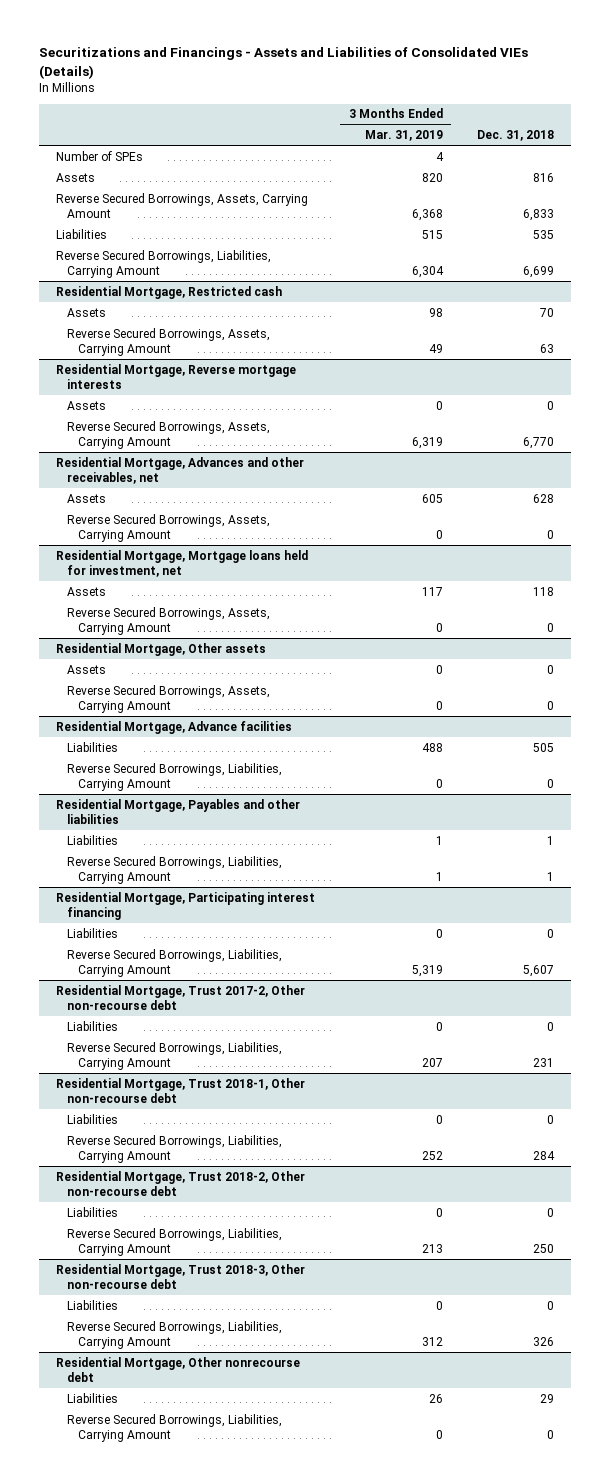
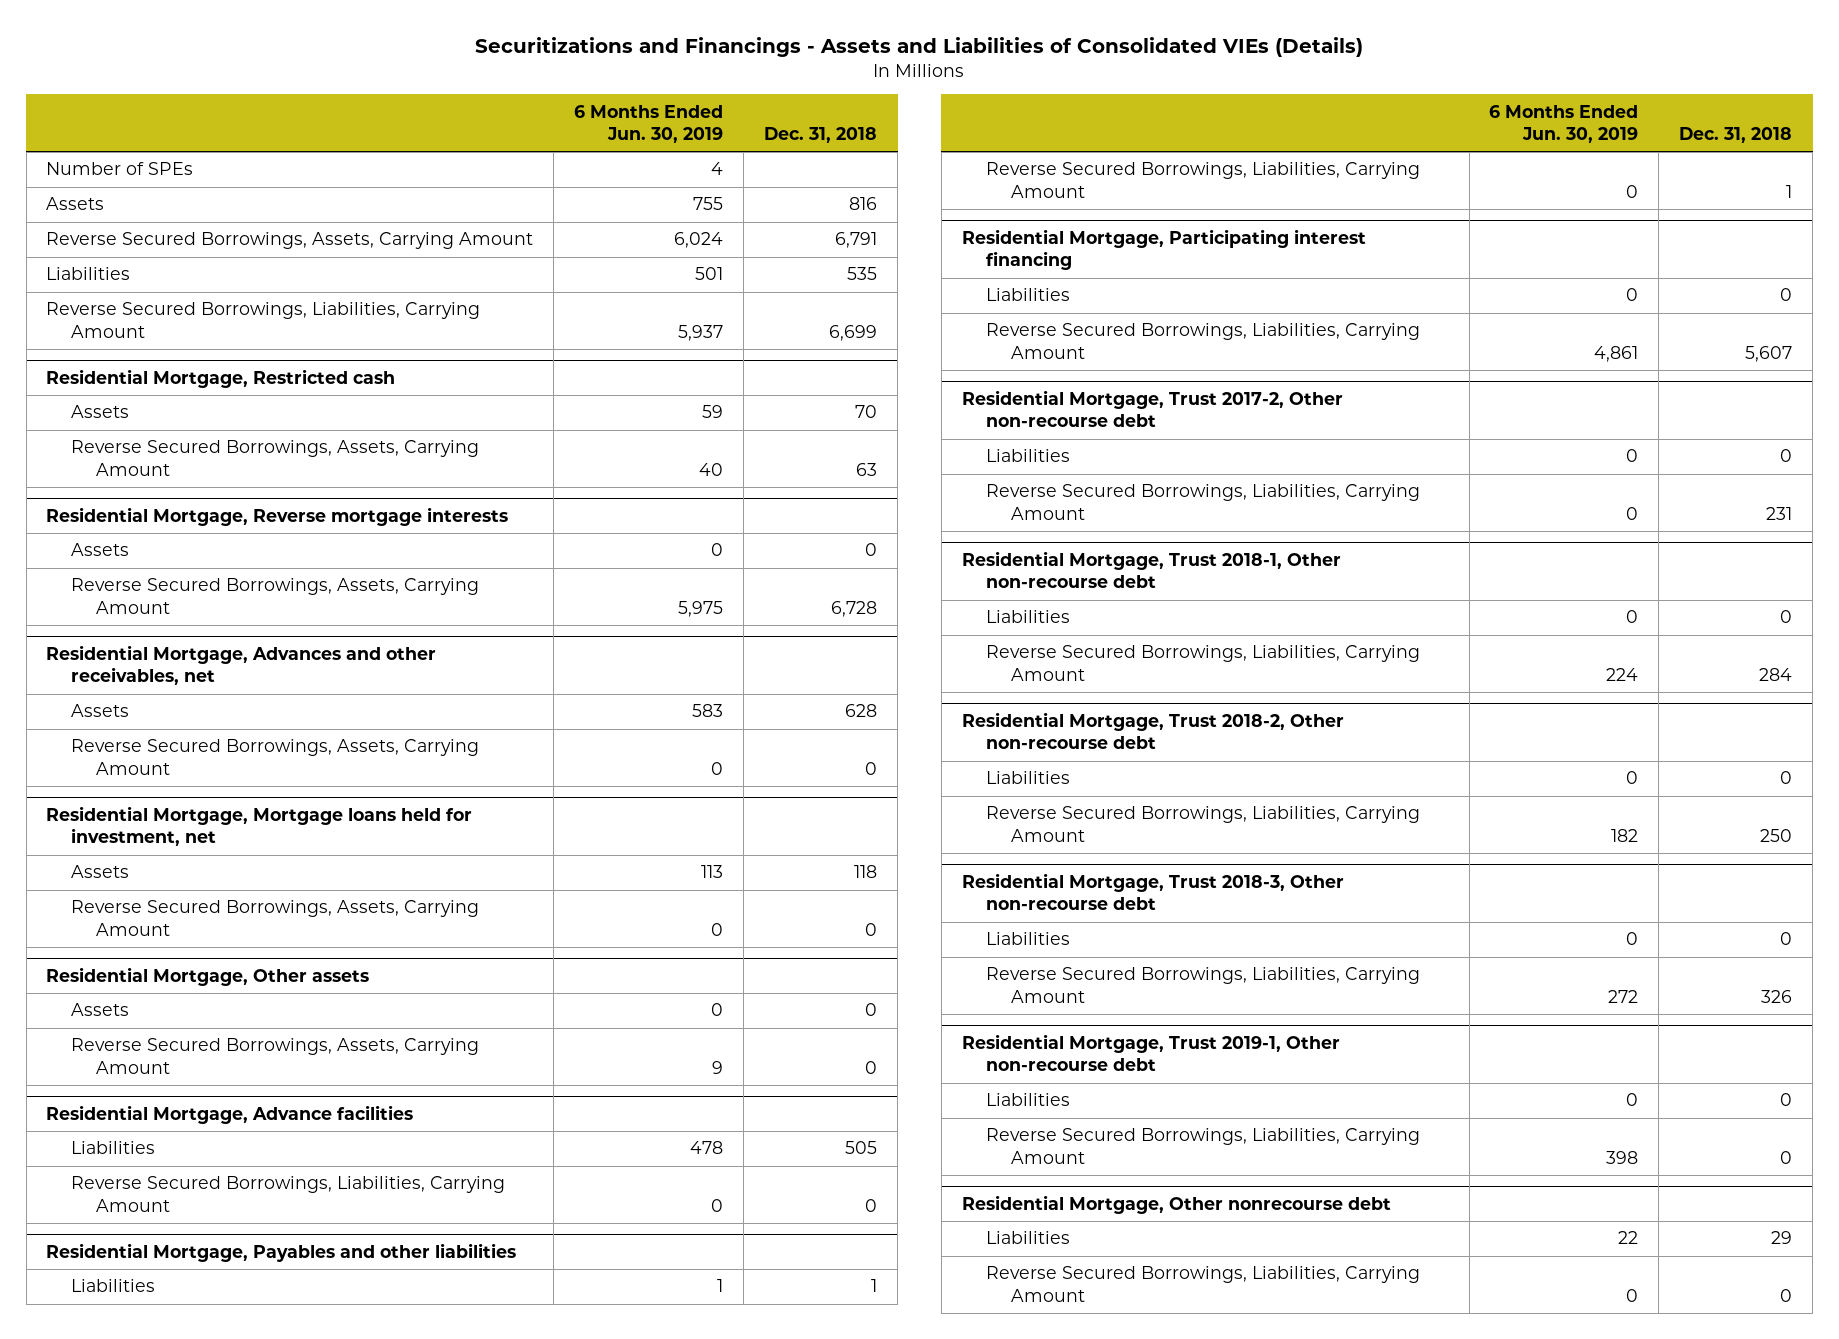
- | 3 Months Ended Mar. 31, 2019 | Dec. 31, 2018
+ | 6 Months Ended Jun. 30, 2019 | Dec. 31, 2018
- Reverse Secured Borrowings, Assets, Carrying Amount | 6,368 | 6,833
+ Reverse Secured Borrowings, Assets, Carrying Amount | 6,024 | 6,791
@ Residential Mortgage, Reverse mortgage interests
- Reverse Secured Borrowings, Assets, Carrying Amount | 6,319 | 6,770
+ Reverse Secured Borrowings, Assets, Carrying Amount | 5,975 | 6,728
+ Residential Mortgage, Trust 2019-1, Other non-recourse debt
+ Liabilities | 0 | 0
+ Reverse Secured Borrowings, Liabilities, Carrying Amount | 398 | 0

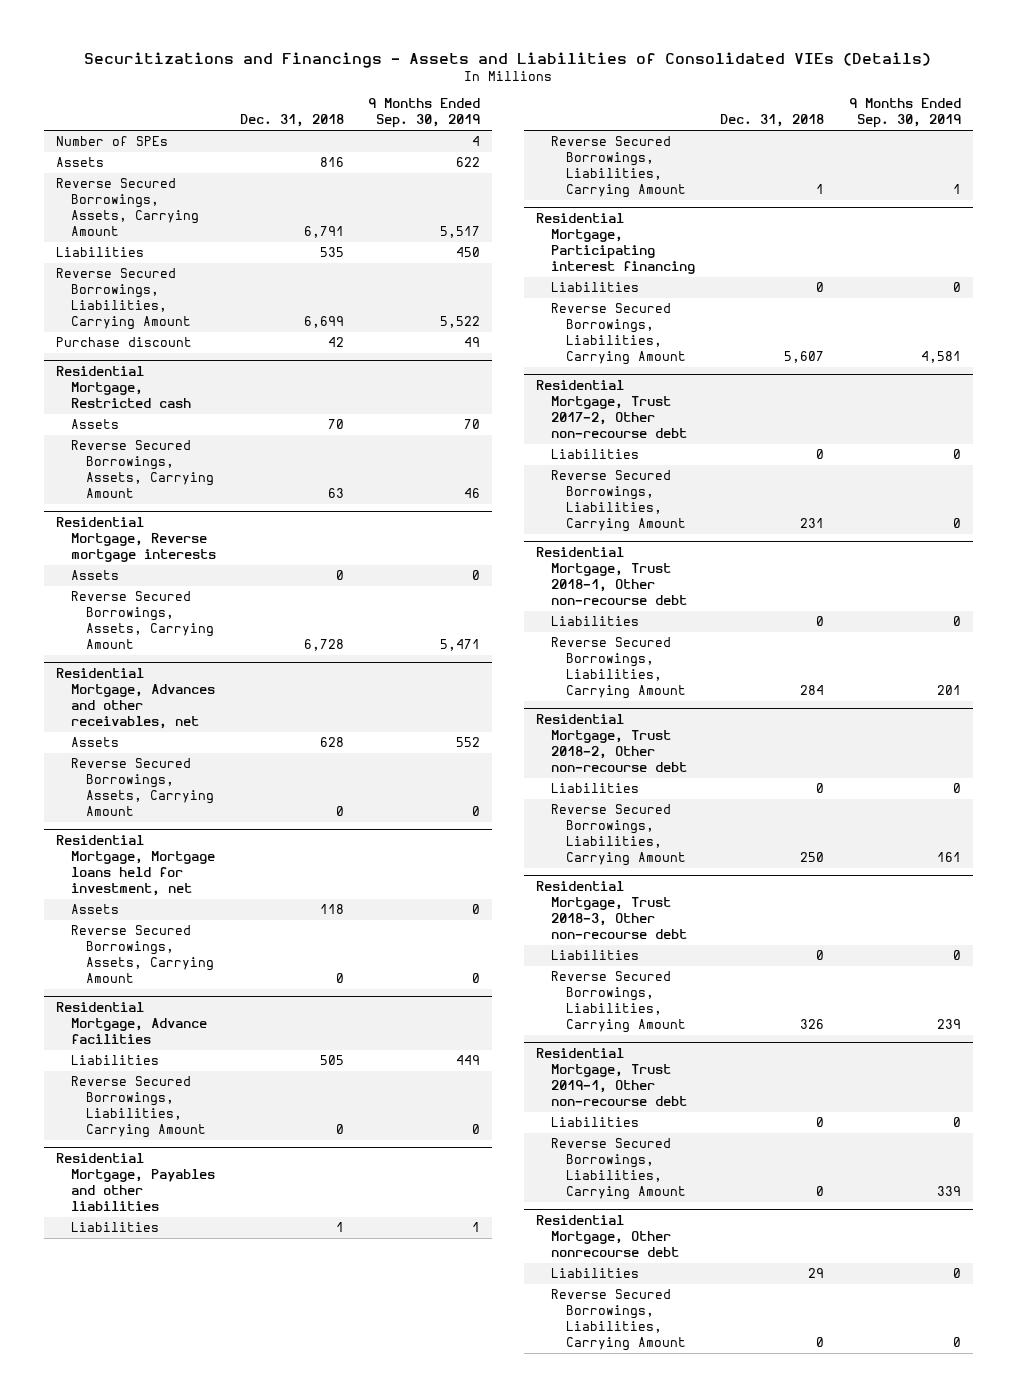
- | 6 Months Ended Jun. 30, 2019 | Dec. 31, 2018
+ | Dec. 31, 2018 | 9 Months Ended Sep. 30, 2019
+ Purchase discount | 42 | 49
- Residential Mortgage, Other assets
- Assets | 0 | 0
- Reverse Secured Borrowings, Assets, Carrying Amount | 9 | 0

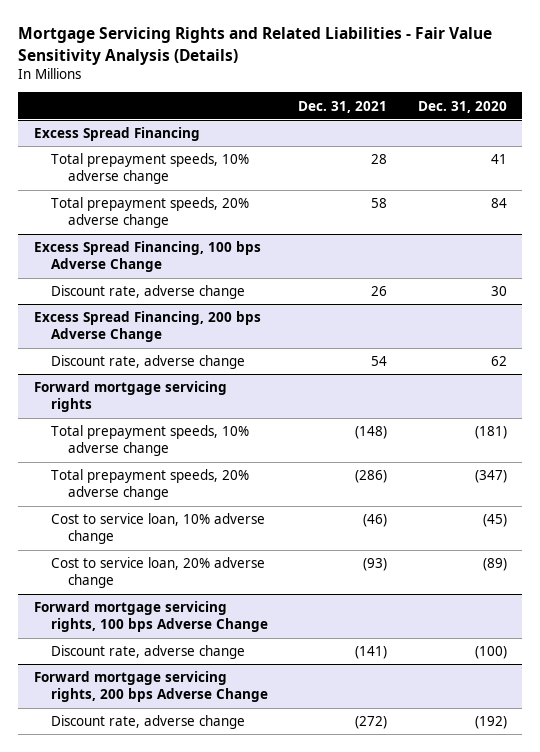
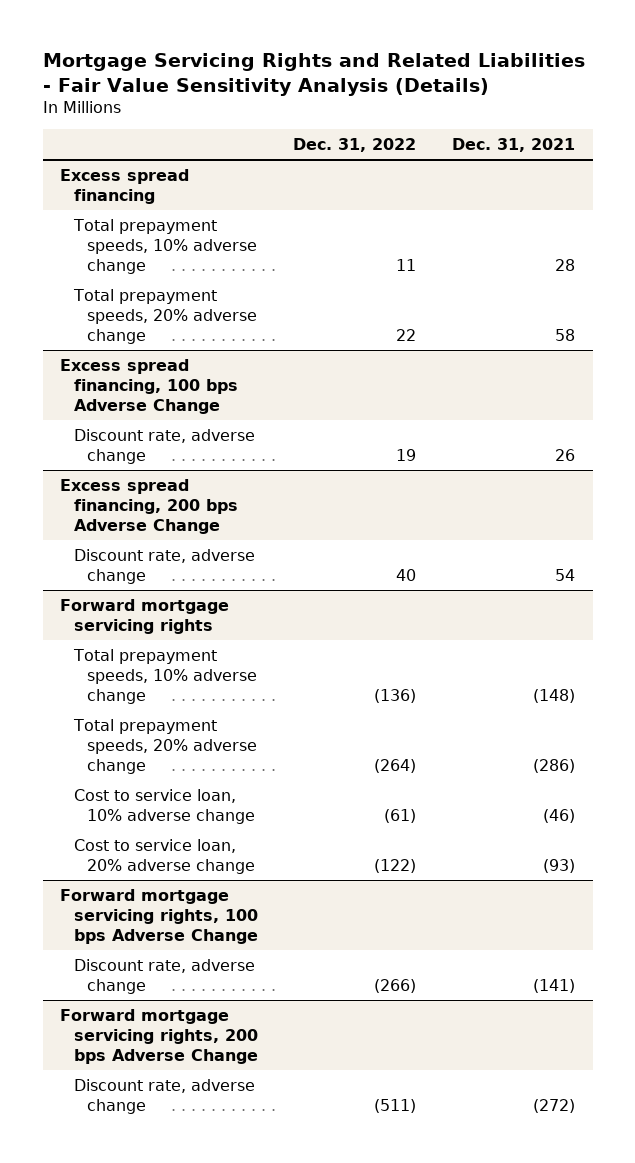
- | Dec. 31, 2021 | Dec. 31, 2020
+ | Dec. 31, 2022 | Dec. 31, 2021
- Excess Spread Financing
+ Excess spread financing
- Excess Spread Financing, 100 bps Adverse Change
+ Excess spread financing, 100 bps Adverse Change
- Excess Spread Financing, 200 bps Adverse Change
+ Excess spread financing, 200 bps Adverse Change

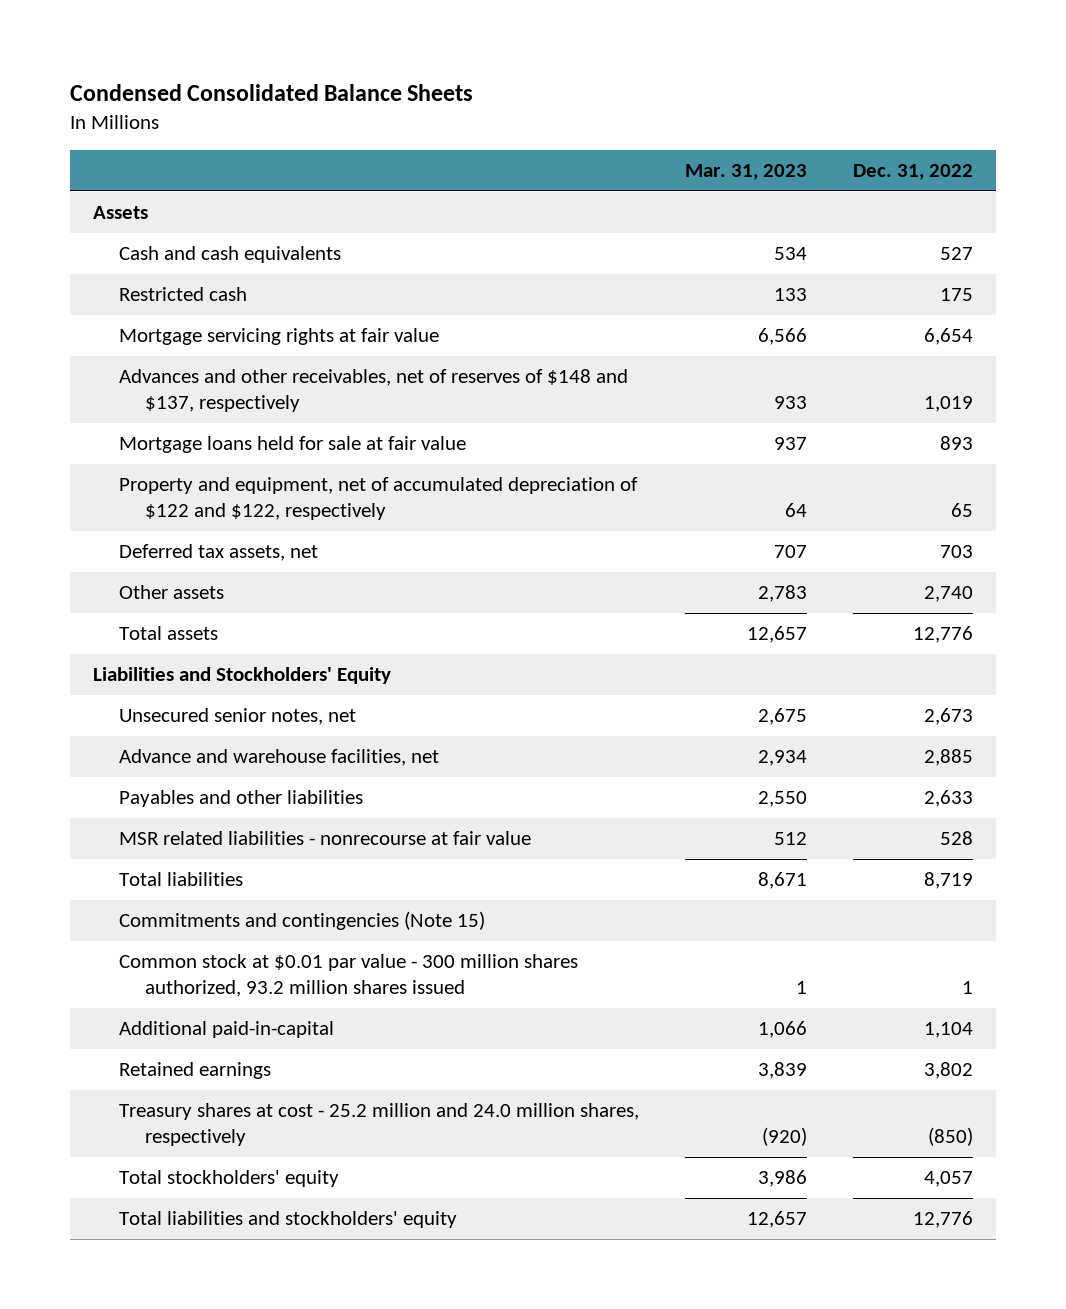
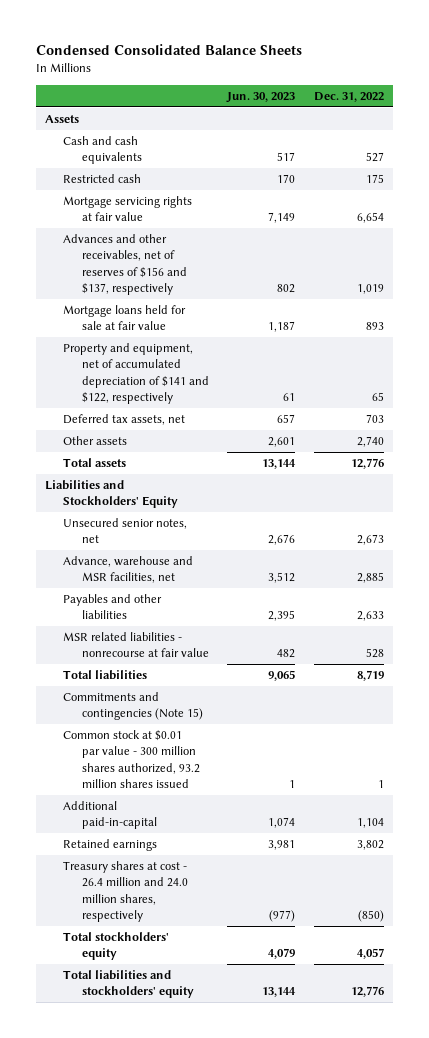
- | Mar. 31, 2023 | Dec. 31, 2022
+ | Jun. 30, 2023 | Dec. 31, 2022
- Advances and other receivables, net of reserves of $148 and $137, respectively | 933 | 1,019
+ Advances and other receivables, net of reserves of $156 and $137, respectively | 802 | 1,019
- Property and equipment, net of accumulated depreciation of $122 and $122, respectively | 64 | 65
+ Property and equipment, net of accumulated depreciation of $141 and $122, respectively | 61 | 65
- Advance and warehouse facilities, net | 2,934 | 2,885
+ Advance, warehouse and MSR facilities, net | 3,512 | 2,885
- Treasury shares at cost - 25.2 million and 24.0 million shares, respectively | (920) | (850)
+ Treasury shares at cost - 26.4 million and 24.0 million shares, respectively | (977) | (850)

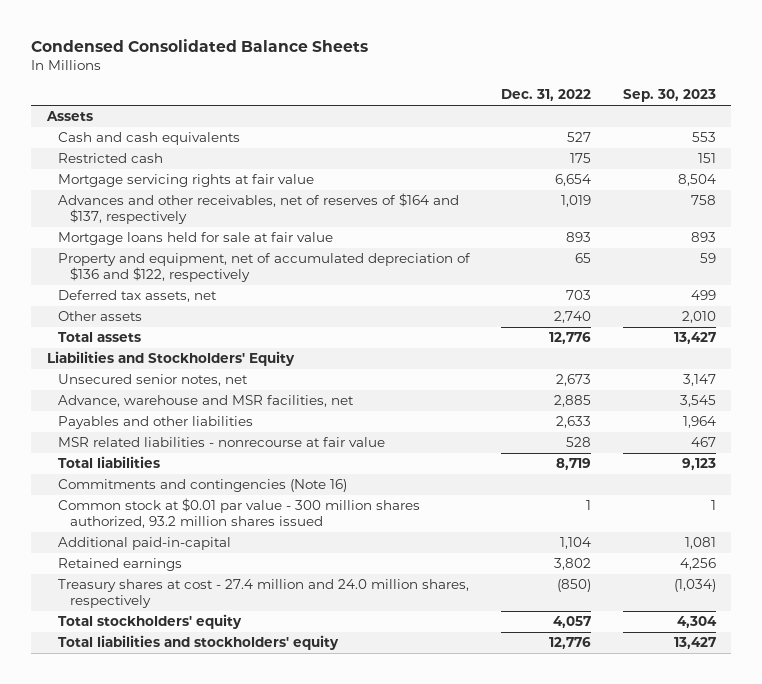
- | Jun. 30, 2023 | Dec. 31, 2022
+ | Dec. 31, 2022 | Sep. 30, 2023
- Advances and other receivables, net of reserves of $156 and $137, respectively | 802 | 1,019
+ Advances and other receivables, net of reserves of $164 and $137, respectively | 1,019 | 758
- Property and equipment, net of accumulated depreciation of $141 and $122, respectively | 61 | 65
+ Property and equipment, net of accumulated depreciation of $136 and $122, respectively | 65 | 59
- Commitments and contingencies (Note 15)
+ Commitments and contingencies (Note 16)
- Treasury shares at cost - 26.4 million and 24.0 million shares, respectively | (977) | (850)
+ Treasury shares at cost - 27.4 million and 24.0 million shares, respectively | (850) | (1,034)

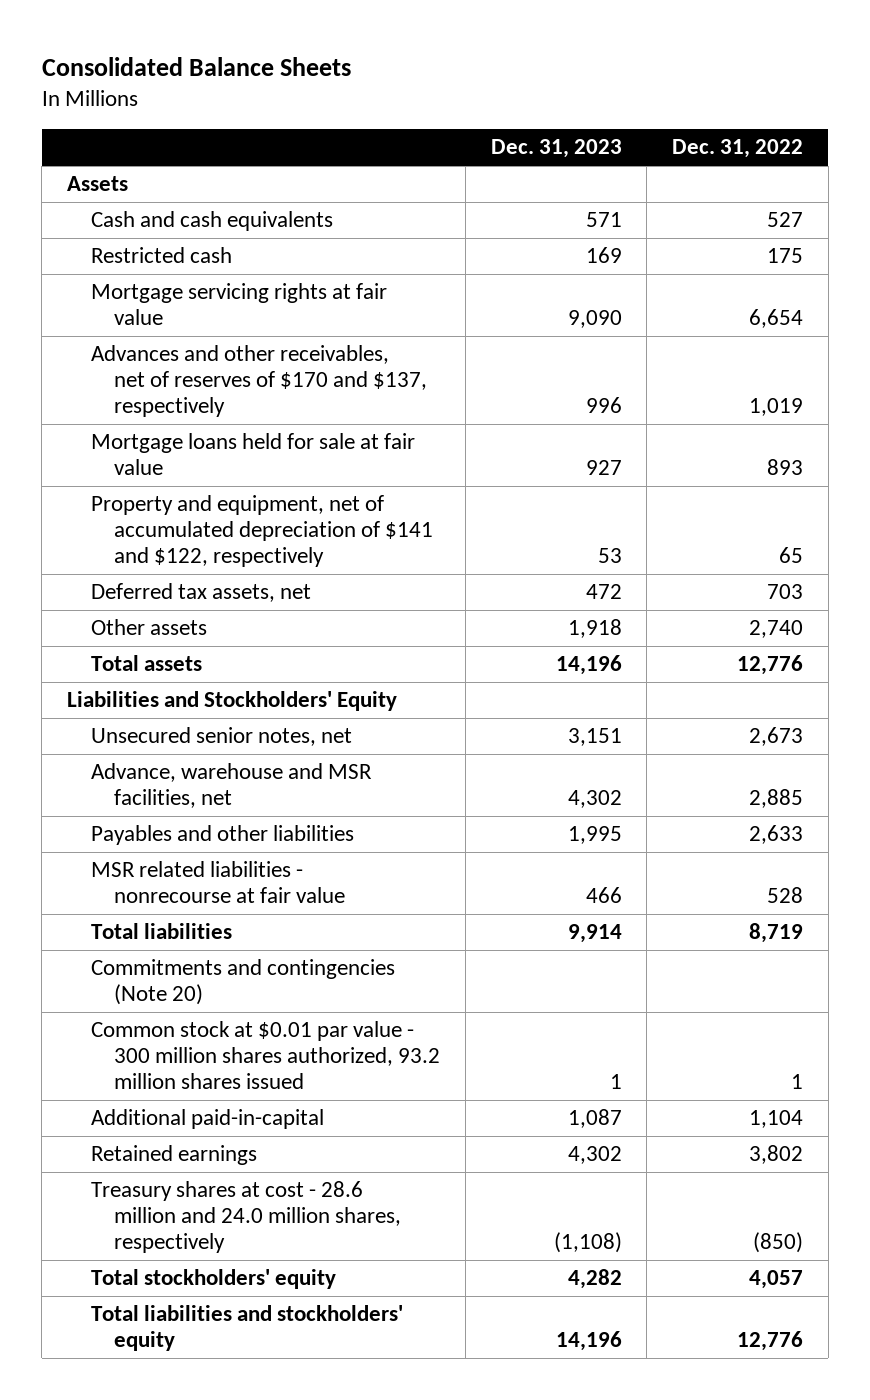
- Condensed Consolidated Balance Sheets
+ Consolidated Balance Sheets
- | Dec. 31, 2022 | Sep. 30, 2023
+ | Dec. 31, 2023 | Dec. 31, 2022
- Advances and other receivables, net of reserves of $164 and $137, respectively | 1,019 | 758
+ Advances and other receivables, net of reserves of $170 and $137, respectively | 996 | 1,019
- Property and equipment, net of accumulated depreciation of $136 and $122, respectively | 65 | 59
+ Property and equipment, net of accumulated depreciation of $141 and $122, respectively | 53 | 65
- Commitments and contingencies (Note 16)
+ Commitments and contingencies (Note 20)
- Treasury shares at cost - 27.4 million and 24.0 million shares, respectively | (850) | (1,034)
+ Treasury shares at cost - 28.6 million and 24.0 million shares, respectively | (1,108) | (850)

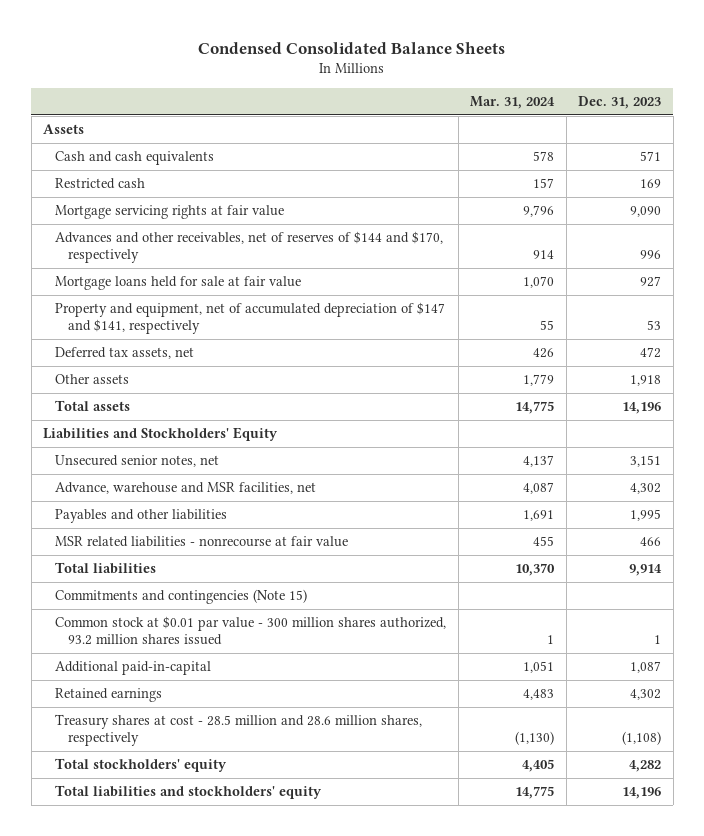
- Consolidated Balance Sheets
+ Condensed Consolidated Balance Sheets
- | Dec. 31, 2023 | Dec. 31, 2022
+ | Mar. 31, 2024 | Dec. 31, 2023
- Advances and other receivables, net of reserves of $170 and $137, respectively | 996 | 1,019
+ Advances and other receivables, net of reserves of $144 and $170, respectively | 914 | 996
- Property and equipment, net of accumulated depreciation of $141 and $122, respectively | 53 | 65
+ Property and equipment, net of accumulated depreciation of $147 and $141, respectively | 55 | 53
- Commitments and contingencies (Note 20)
+ Commitments and contingencies (Note 15)
- Treasury shares at cost - 28.6 million and 24.0 million shares, respectively | (1,108) | (850)
+ Treasury shares at cost - 28.5 million and 28.6 million shares, respectively | (1,130) | (1,108)

